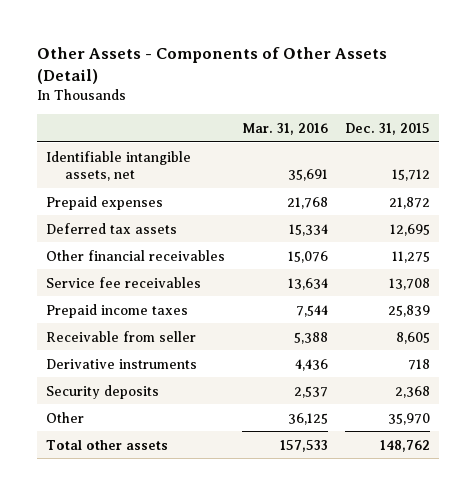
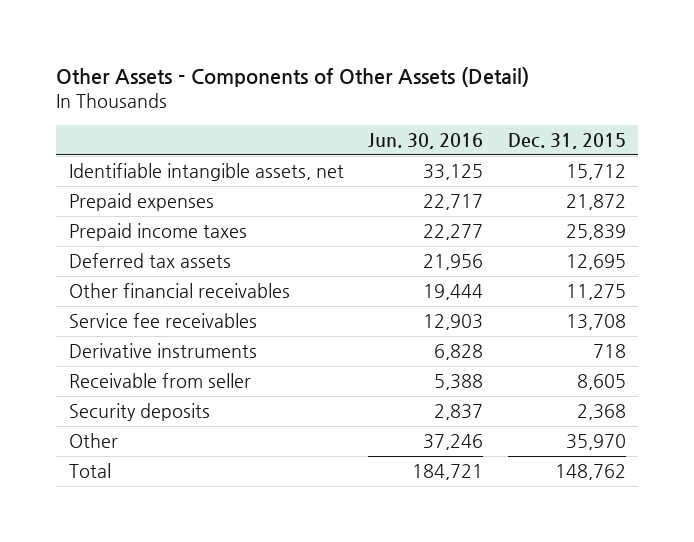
- | Mar. 31, 2016 | Dec. 31, 2015
+ | Jun. 30, 2016 | Dec. 31, 2015
moved up: Prepaid income taxes | 22,277 | 25,839
moved down: Receivable from seller | 5,388 | 8,605
- Total other assets | 157,533 | 148,762
+ Total | 184,721 | 148,762

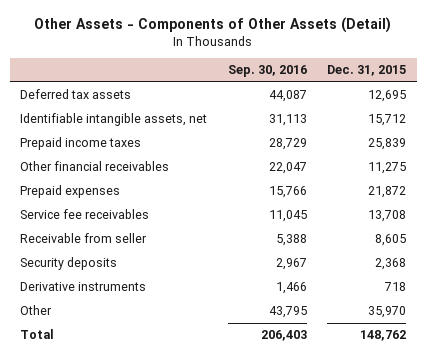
- | Jun. 30, 2016 | Dec. 31, 2015
+ | Sep. 30, 2016 | Dec. 31, 2015
moved up: Deferred tax assets | 44,087 | 12,695
moved down: Prepaid expenses | 15,766 | 21,872
moved down: Derivative instruments | 1,466 | 718

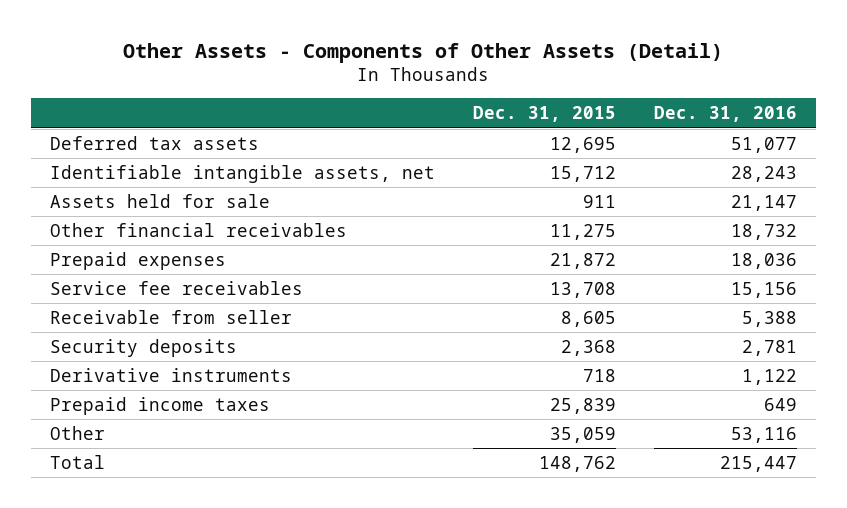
- | Sep. 30, 2016 | Dec. 31, 2015
+ | Dec. 31, 2015 | Dec. 31, 2016
+ Assets held for sale | 911 | 21,147
- Other | 43,795 | 35,970
moved down: Prepaid income taxes | 25,839 | 649
+ Other | 35,059 | 53,116

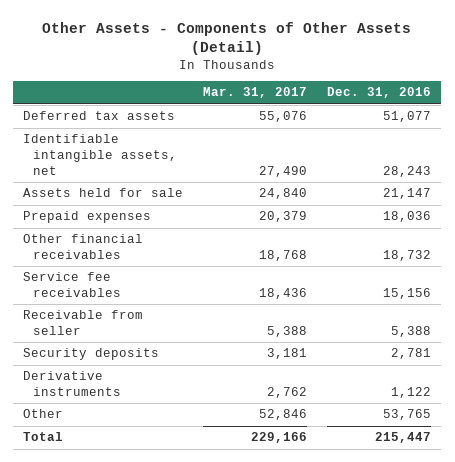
- | Dec. 31, 2015 | Dec. 31, 2016
+ | Mar. 31, 2017 | Dec. 31, 2016
moved down: Other financial receivables | 18,768 | 18,732
- Prepaid income taxes | 25,839 | 649
- Other | 35,059 | 53,116
+ Other | 52,846 | 53,765

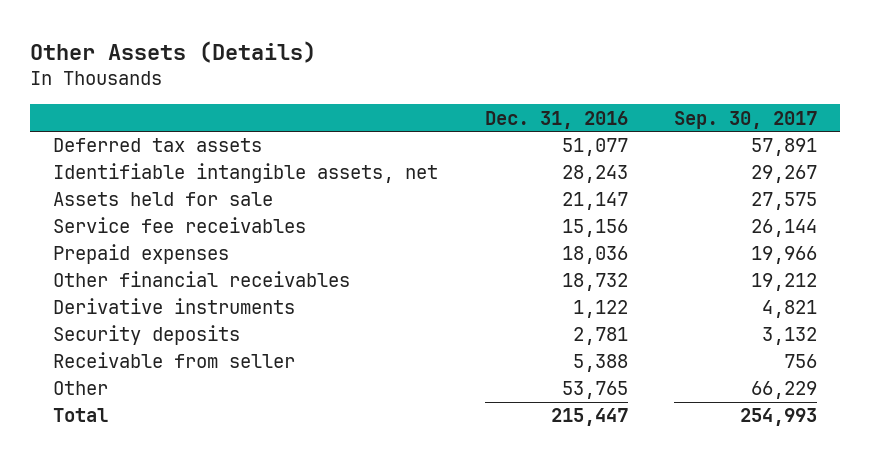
- Other Assets - Components of Other Assets (Detail)
+ Other Assets (Details)
- | Mar. 31, 2017 | Dec. 31, 2016
+ | Dec. 31, 2016 | Sep. 30, 2017
moved up: Service fee receivables | 15,156 | 26,144
moved down: Security deposits | 2,781 | 3,132
moved down: Receivable from seller | 5,388 | 756

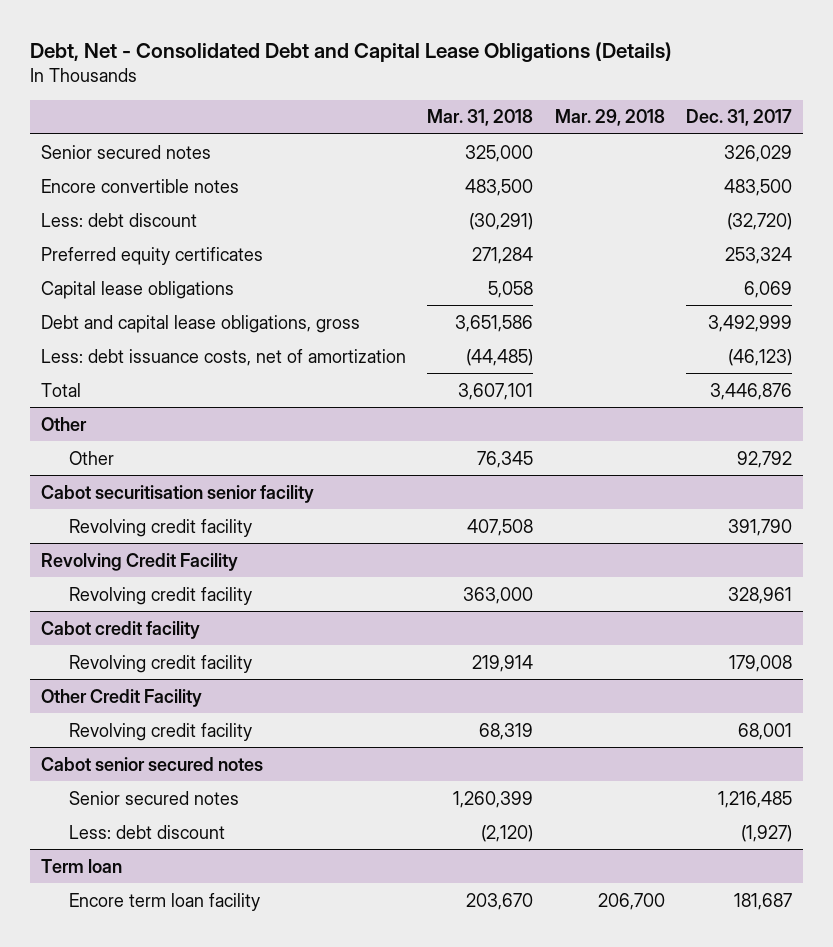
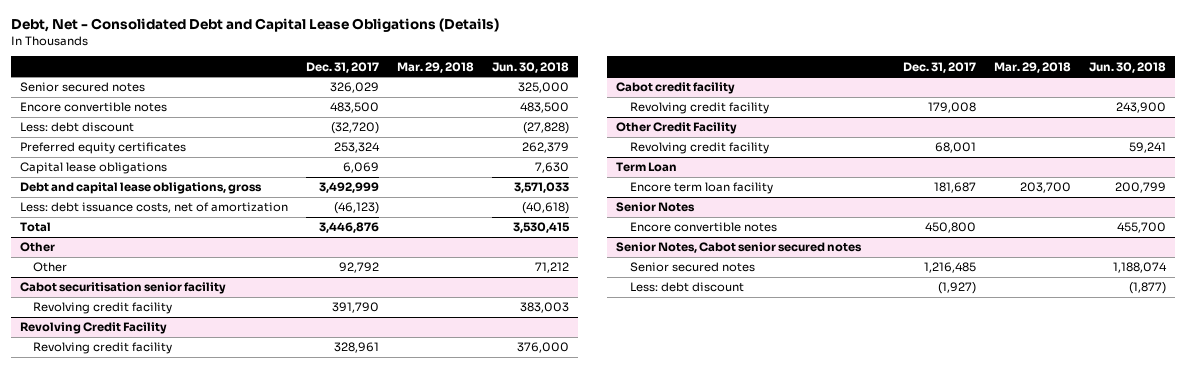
- | Mar. 31, 2018 | Mar. 29, 2018 | Dec. 31, 2017
+ | Dec. 31, 2017 | Mar. 29, 2018 | Jun. 30, 2018
- Cabot senior secured notes
+ Term Loan
+ Encore term loan facility | 181,687 | 203,700 | 200,799
+ Senior Notes
+ Encore convertible notes | 450,800 | | 455,700
+ Senior Notes, Cabot senior secured notes
- Term loan
- Encore term loan facility | 203,670 | 206,700 | 181,687

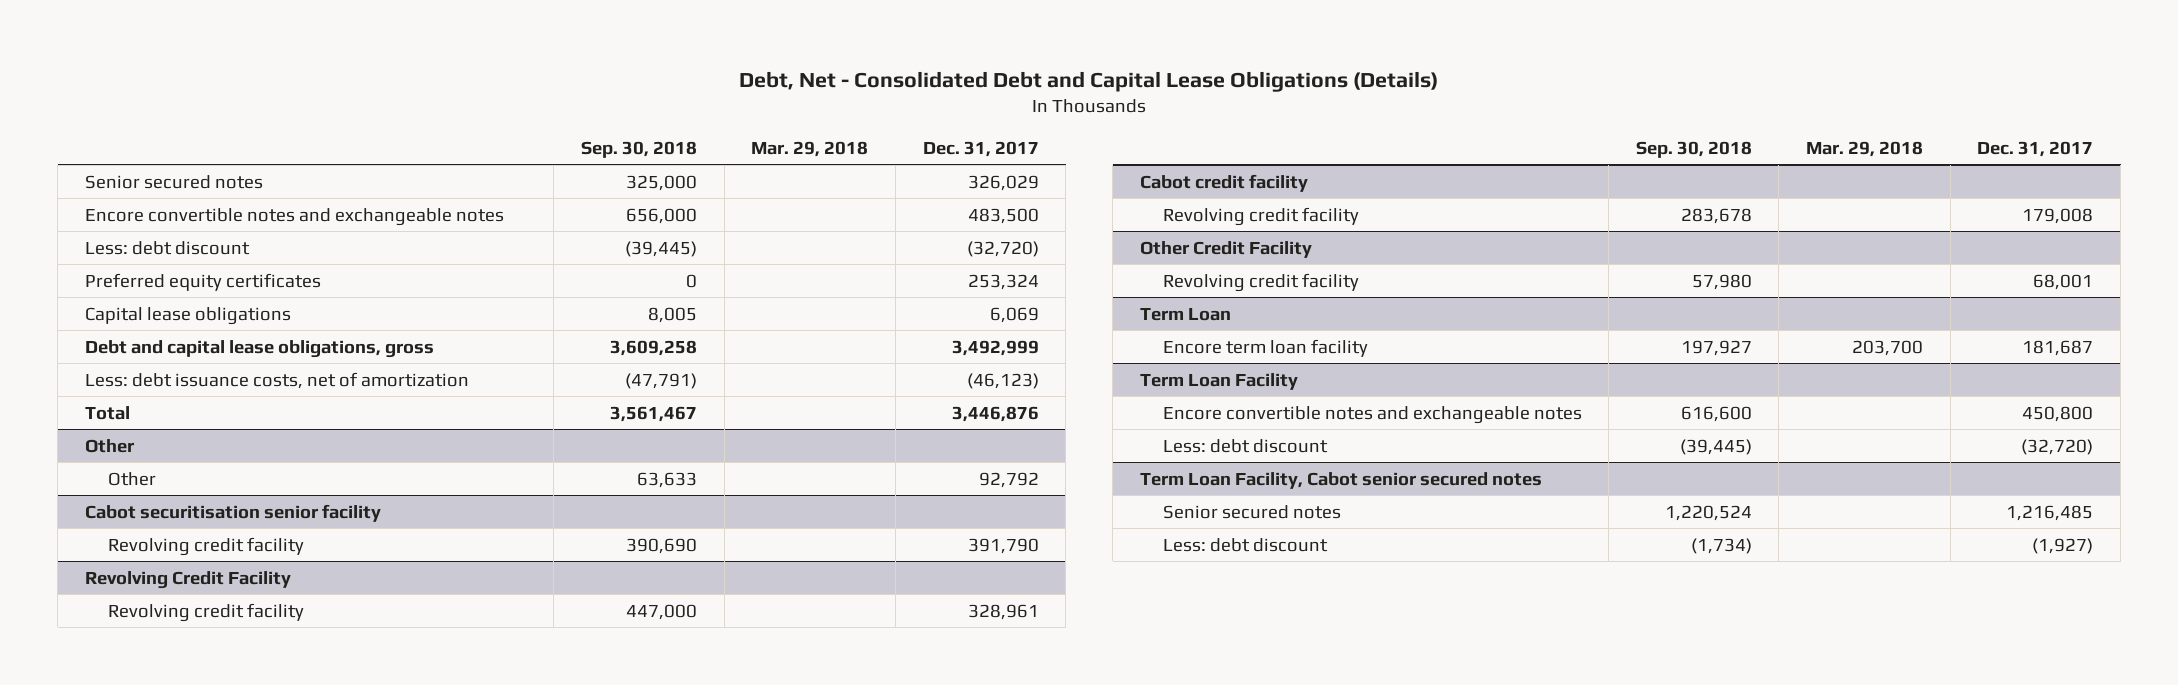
- | Dec. 31, 2017 | Mar. 29, 2018 | Jun. 30, 2018
+ | Sep. 30, 2018 | Mar. 29, 2018 | Dec. 31, 2017
- Encore convertible notes | 483,500 | | 483,500
+ Encore convertible notes and exchangeable notes | 656,000 | | 483,500
- Senior Notes
- Encore convertible notes | 450,800 | | 455,700
- Senior Notes, Cabot senior secured notes
+ Term Loan Facility
+ Encore convertible notes and exchangeable notes | 616,600 | | 450,800
+ Less: debt discount | (39,445) | | (32,720)
+ Term Loan Facility, Cabot senior secured notes

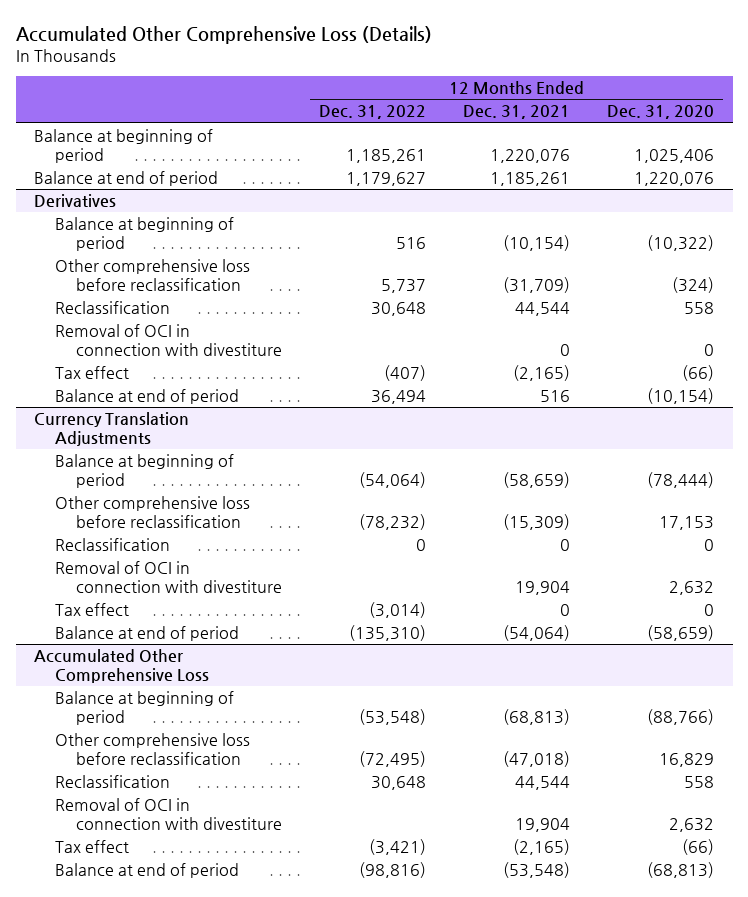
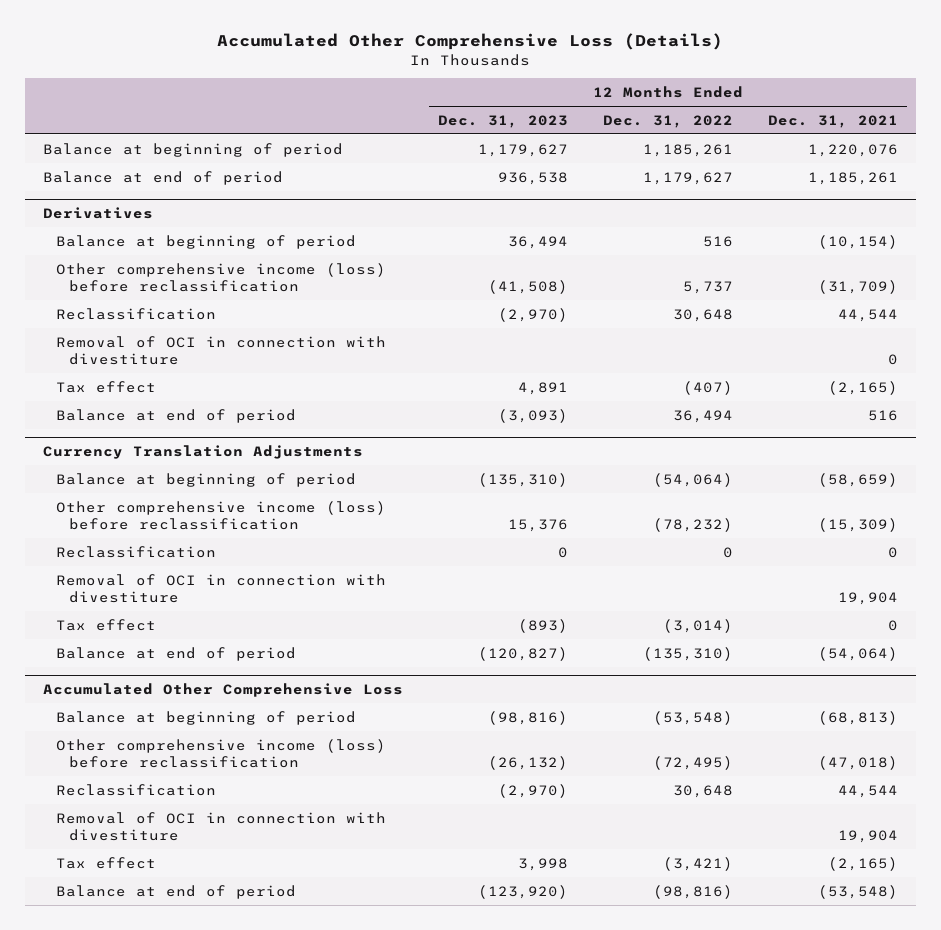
- | 12 Months Ended Dec. 31, 2022 | 12 Months Ended Dec. 31, 2021 | 12 Months Ended Dec. 31, 2020
+ | 12 Months Ended Dec. 31, 2023 | 12 Months Ended Dec. 31, 2022 | 12 Months Ended Dec. 31, 2021
@ Derivatives
- Other comprehensive loss before reclassification | 5,737 | (31,709) | (324)
+ Other comprehensive income (loss) before reclassification | (41,508) | 5,737 | (31,709)
@ Currency Translation Adjustments
- Other comprehensive loss before reclassification | (78,232) | (15,309) | 17,153
+ Other comprehensive income (loss) before reclassification | 15,376 | (78,232) | (15,309)
@ Accumulated Other Comprehensive Loss
- Other comprehensive loss before reclassification | (72,495) | (47,018) | 16,829
+ Other comprehensive income (loss) before reclassification | (26,132) | (72,495) | (47,018)

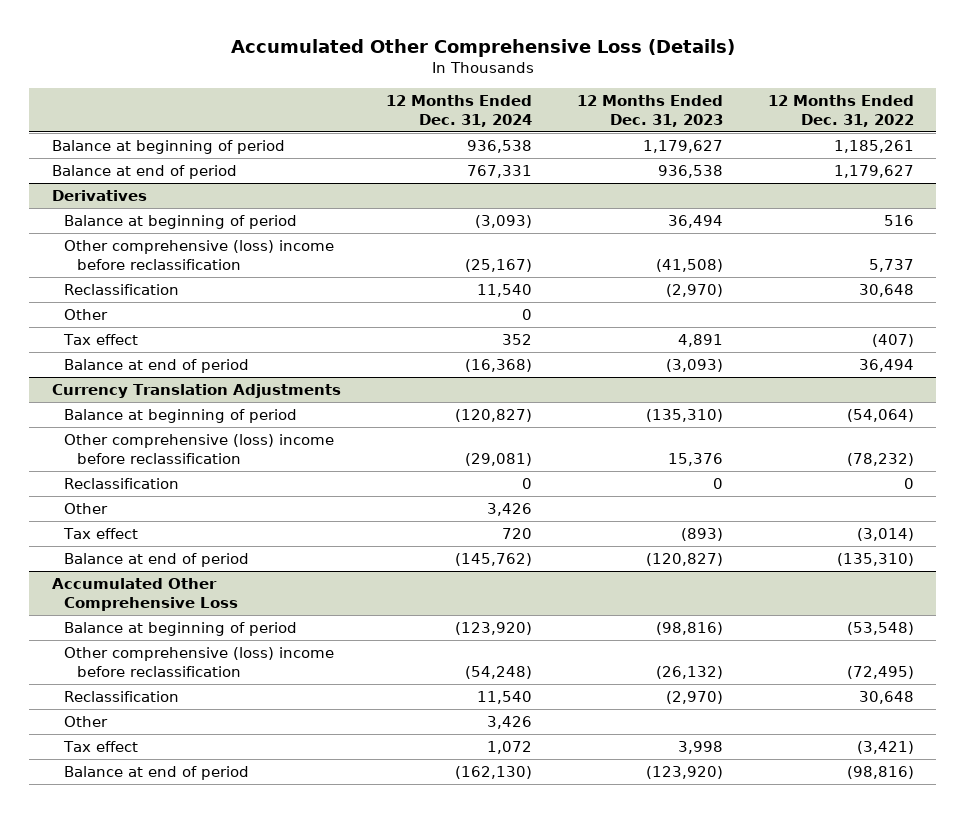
- | 12 Months Ended Dec. 31, 2023 | 12 Months Ended Dec. 31, 2022 | 12 Months Ended Dec. 31, 2021
+ | 12 Months Ended Dec. 31, 2024 | 12 Months Ended Dec. 31, 2023 | 12 Months Ended Dec. 31, 2022
@ Derivatives
- Other comprehensive income (loss) before reclassification | (41,508) | 5,737 | (31,709)
+ Other comprehensive (loss) income before reclassification | (25,167) | (41,508) | 5,737
- Removal of OCI in connection with divestiture | | | 0
+ Other | 0 | |
@ Currency Translation Adjustments
- Other comprehensive income (loss) before reclassification | 15,376 | (78,232) | (15,309)
+ Other comprehensive (loss) income before reclassification | (29,081) | 15,376 | (78,232)
- Removal of OCI in connection with divestiture | | | 19,904
+ Other | 3,426 | |
@ Accumulated Other Comprehensive Loss
- Other comprehensive income (loss) before reclassification | (26,132) | (72,495) | (47,018)
+ Other comprehensive (loss) income before reclassification | (54,248) | (26,132) | (72,495)
- Removal of OCI in connection with divestiture | | | 19,904
+ Other | 3,426 | |

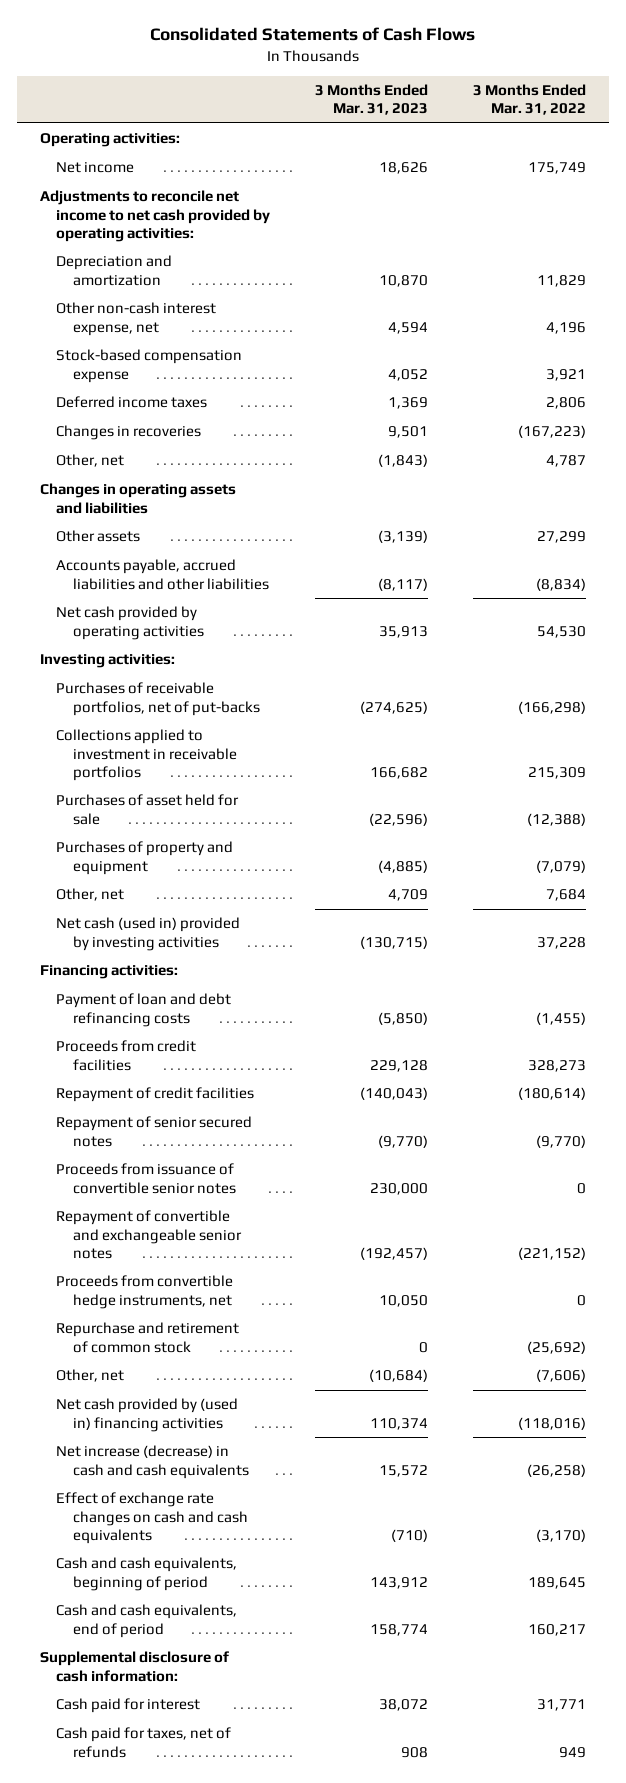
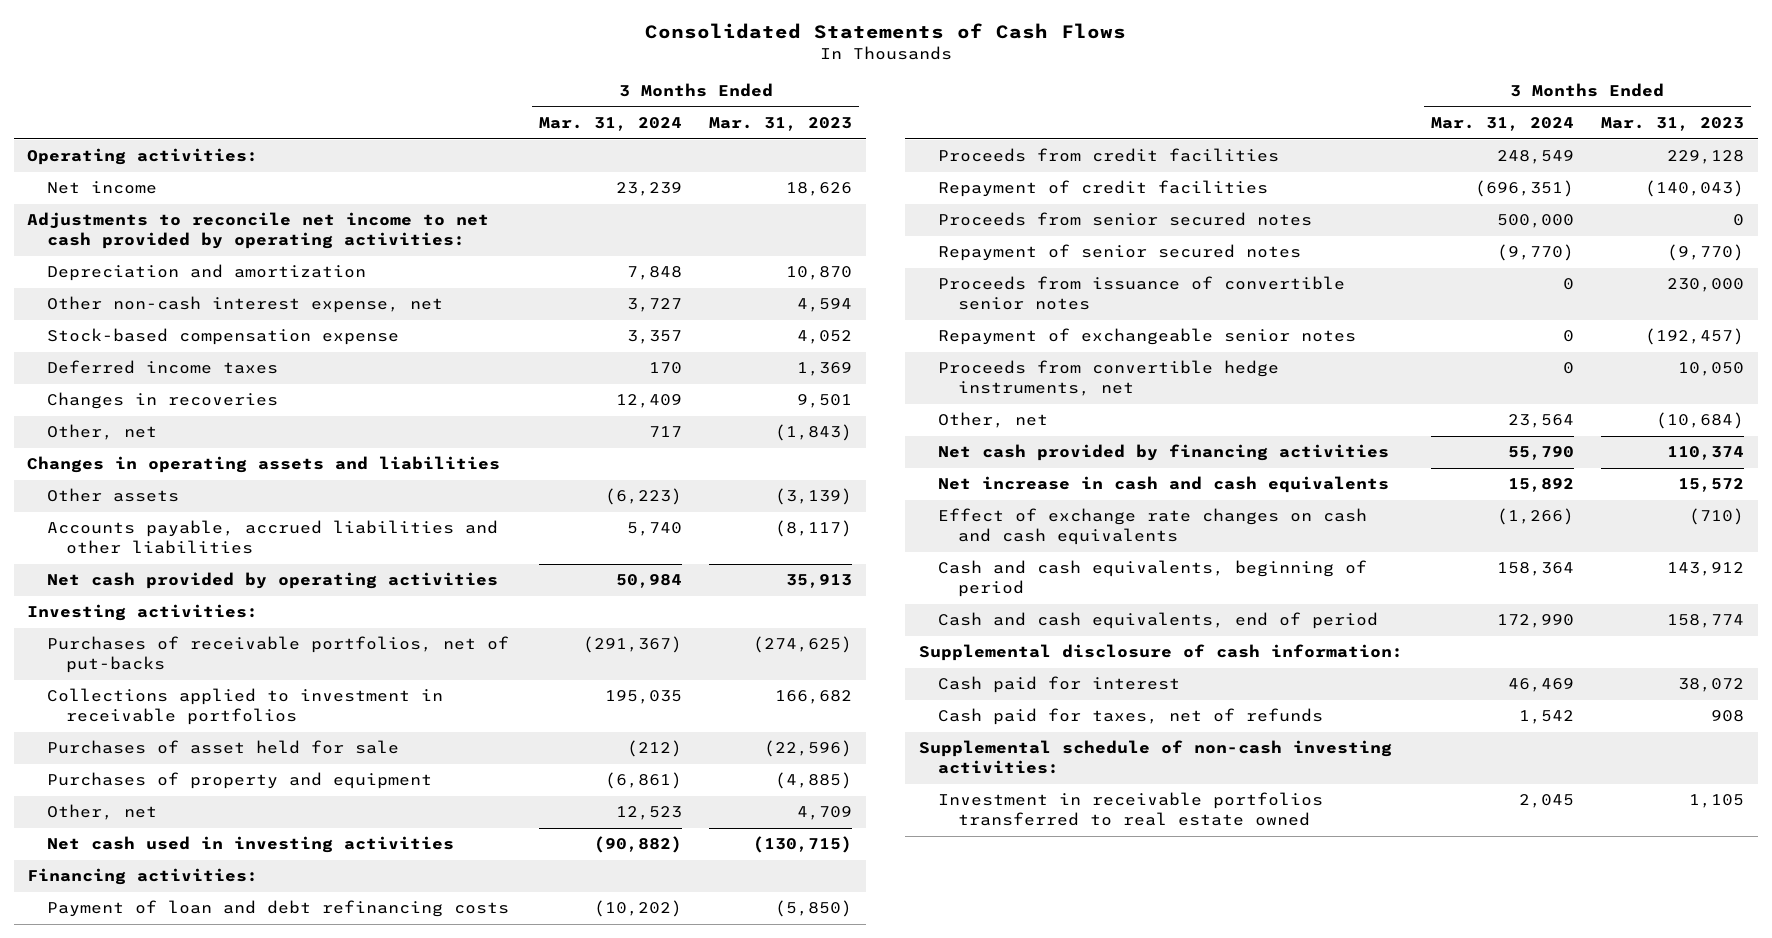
- | 3 Months Ended Mar. 31, 2023 | 3 Months Ended Mar. 31, 2022
+ | 3 Months Ended Mar. 31, 2024 | 3 Months Ended Mar. 31, 2023
- Net cash (used in) provided by investing activities | (130,715) | 37,228
+ Net cash used in investing activities | (90,882) | (130,715)
+ Proceeds from senior secured notes | 500,000 | 0
- Repayment of convertible and exchangeable senior notes | (192,457) | (221,152)
+ Repayment of exchangeable senior notes | 0 | (192,457)
- Repurchase and retirement of common stock | 0 | (25,692)
- Net cash provided by (used in) financing activities | 110,374 | (118,016)
- Net increase (decrease) in cash and cash equivalents | 15,572 | (26,258)
+ Net cash provided by financing activities | 55,790 | 110,374
+ Net increase in cash and cash equivalents | 15,892 | 15,572
+ Supplemental schedule of non-cash investing activities:
+ Investment in receivable portfolios transferred to real estate owned | 2,045 | 1,105

